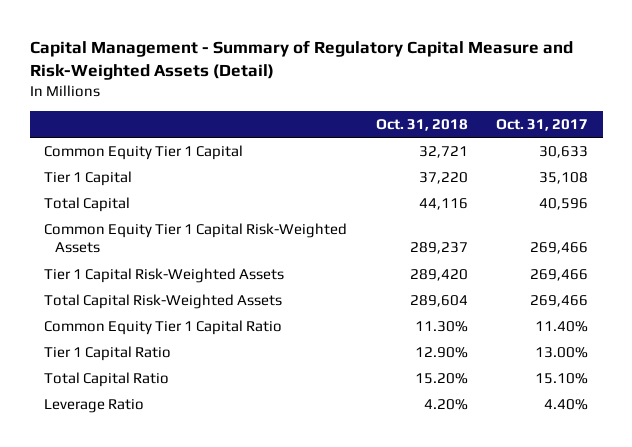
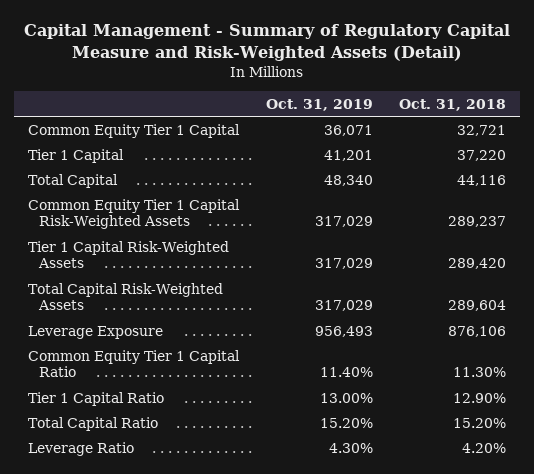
- | Oct. 31, 2018 | Oct. 31, 2017
+ | Oct. 31, 2019 | Oct. 31, 2018
+ Leverage Exposure | 956,493 | 876,106

